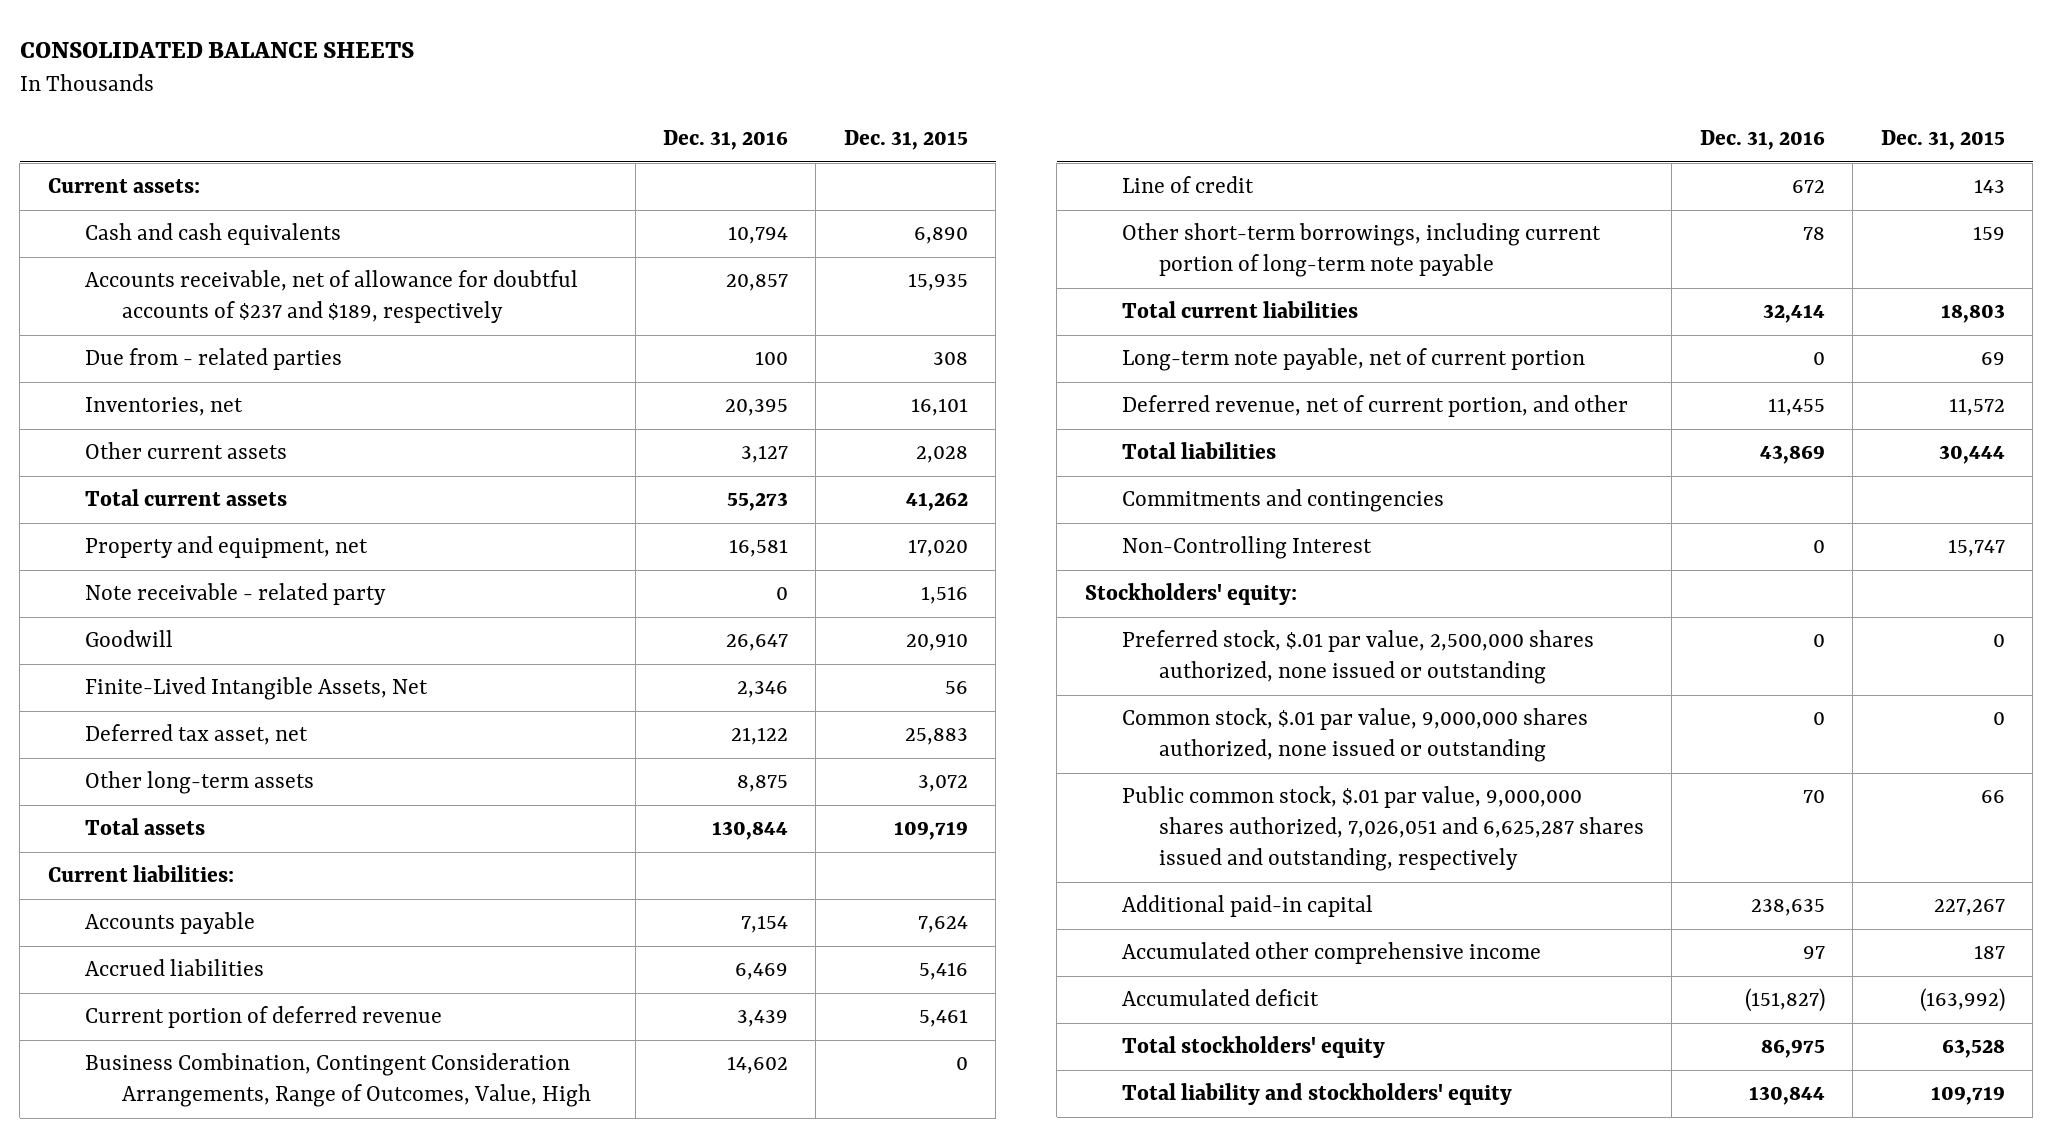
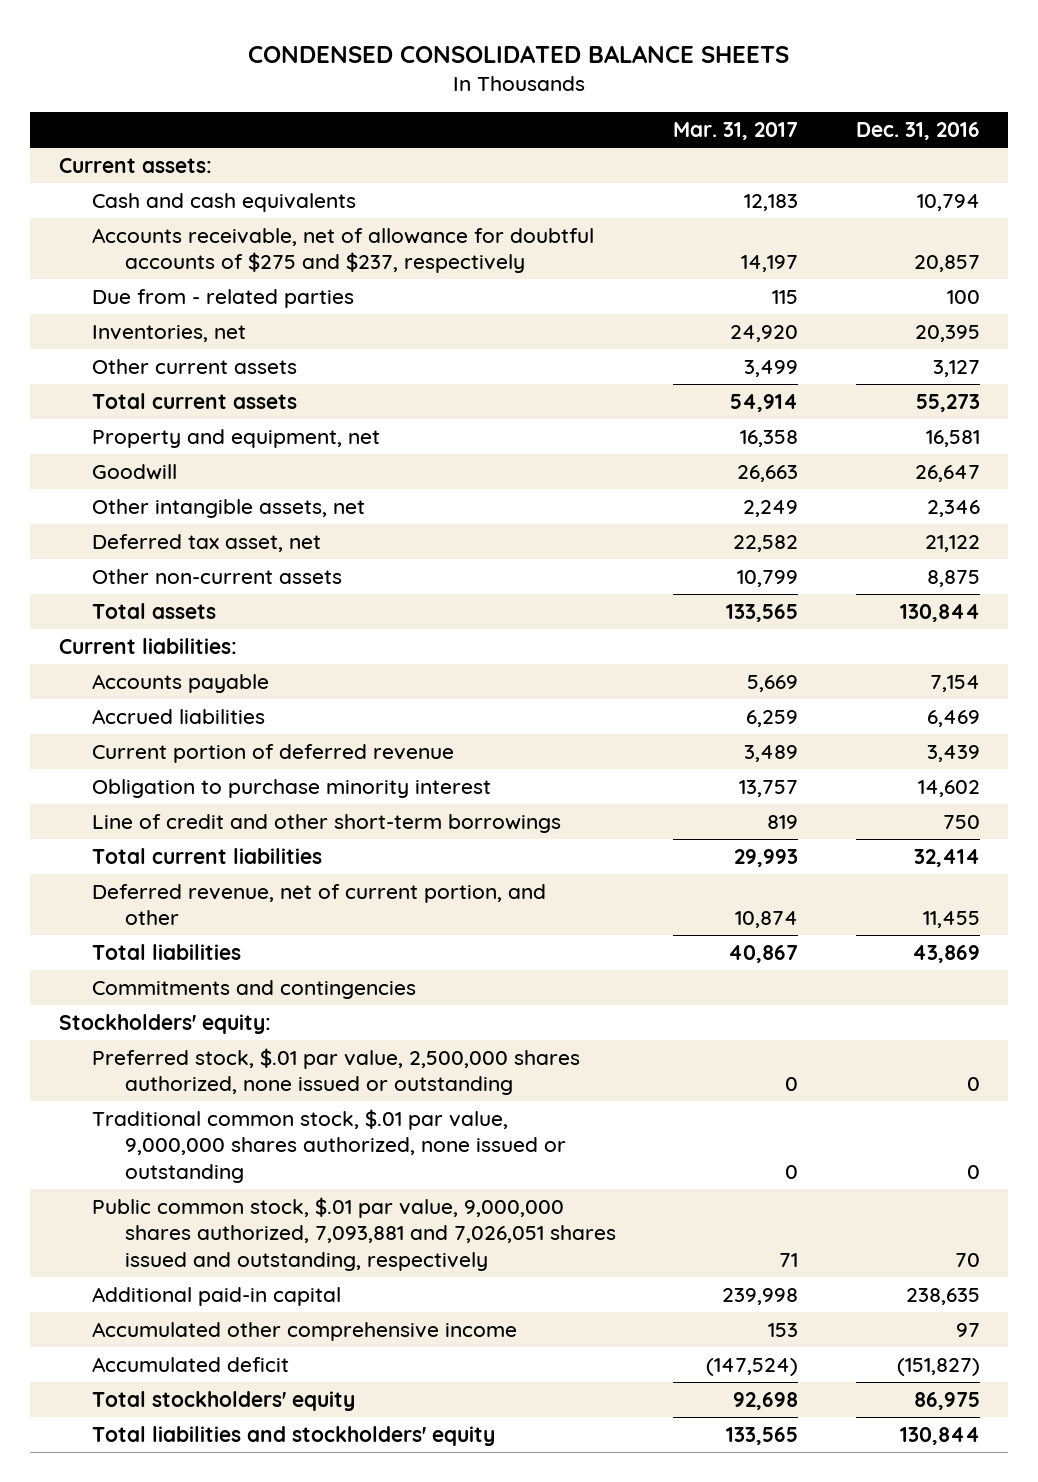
- CONSOLIDATED BALANCE SHEETS
+ CONDENSED CONSOLIDATED BALANCE SHEETS
- | Dec. 31, 2016 | Dec. 31, 2015
+ | Mar. 31, 2017 | Dec. 31, 2016
- Accounts receivable, net of allowance for doubtful accounts of $237 and $189, respectively | 20,857 | 15,935
+ Accounts receivable, net of allowance for doubtful accounts of $275 and $237, respectively | 14,197 | 20,857
- Note receivable - related party | 0 | 1,516
- Finite-Lived Intangible Assets, Net | 2,346 | 56
+ Other intangible assets, net | 2,249 | 2,346
- Other long-term assets | 8,875 | 3,072
+ Other non-current assets | 10,799 | 8,875
- Business Combination, Contingent Consideration Arrangements, Range of Outcomes, Value, High | 14,602 | 0
- Line of credit | 672 | 143
- Other short-term borrowings, including current portion of long-term note payable | 78 | 159
+ Obligation to purchase minority interest | 13,757 | 14,602
+ Line of credit and other short-term borrowings | 819 | 750
- Long-term note payable, net of current portion | 0 | 69
- Non-Controlling Interest | 0 | 15,747
- Common stock, $.01 par value, 9,000,000 shares authorized, none issued or outstanding | 0 | 0
- Public common stock, $.01 par value, 9,000,000 shares authorized, 7,026,051 and 6,625,287 shares issued and outstanding, respectively | 70 | 66
+ Traditional common stock, $.01 par value, 9,000,000 shares authorized, none issued or outstanding | 0 | 0
+ Public common stock, $.01 par value, 9,000,000 shares authorized, 7,093,881 and 7,026,051 shares issued and outstanding, respectively | 71 | 70
- Total liability and stockholders' equity | 130,844 | 109,719
+ Total liabilities and stockholders' equity | 133,565 | 130,844

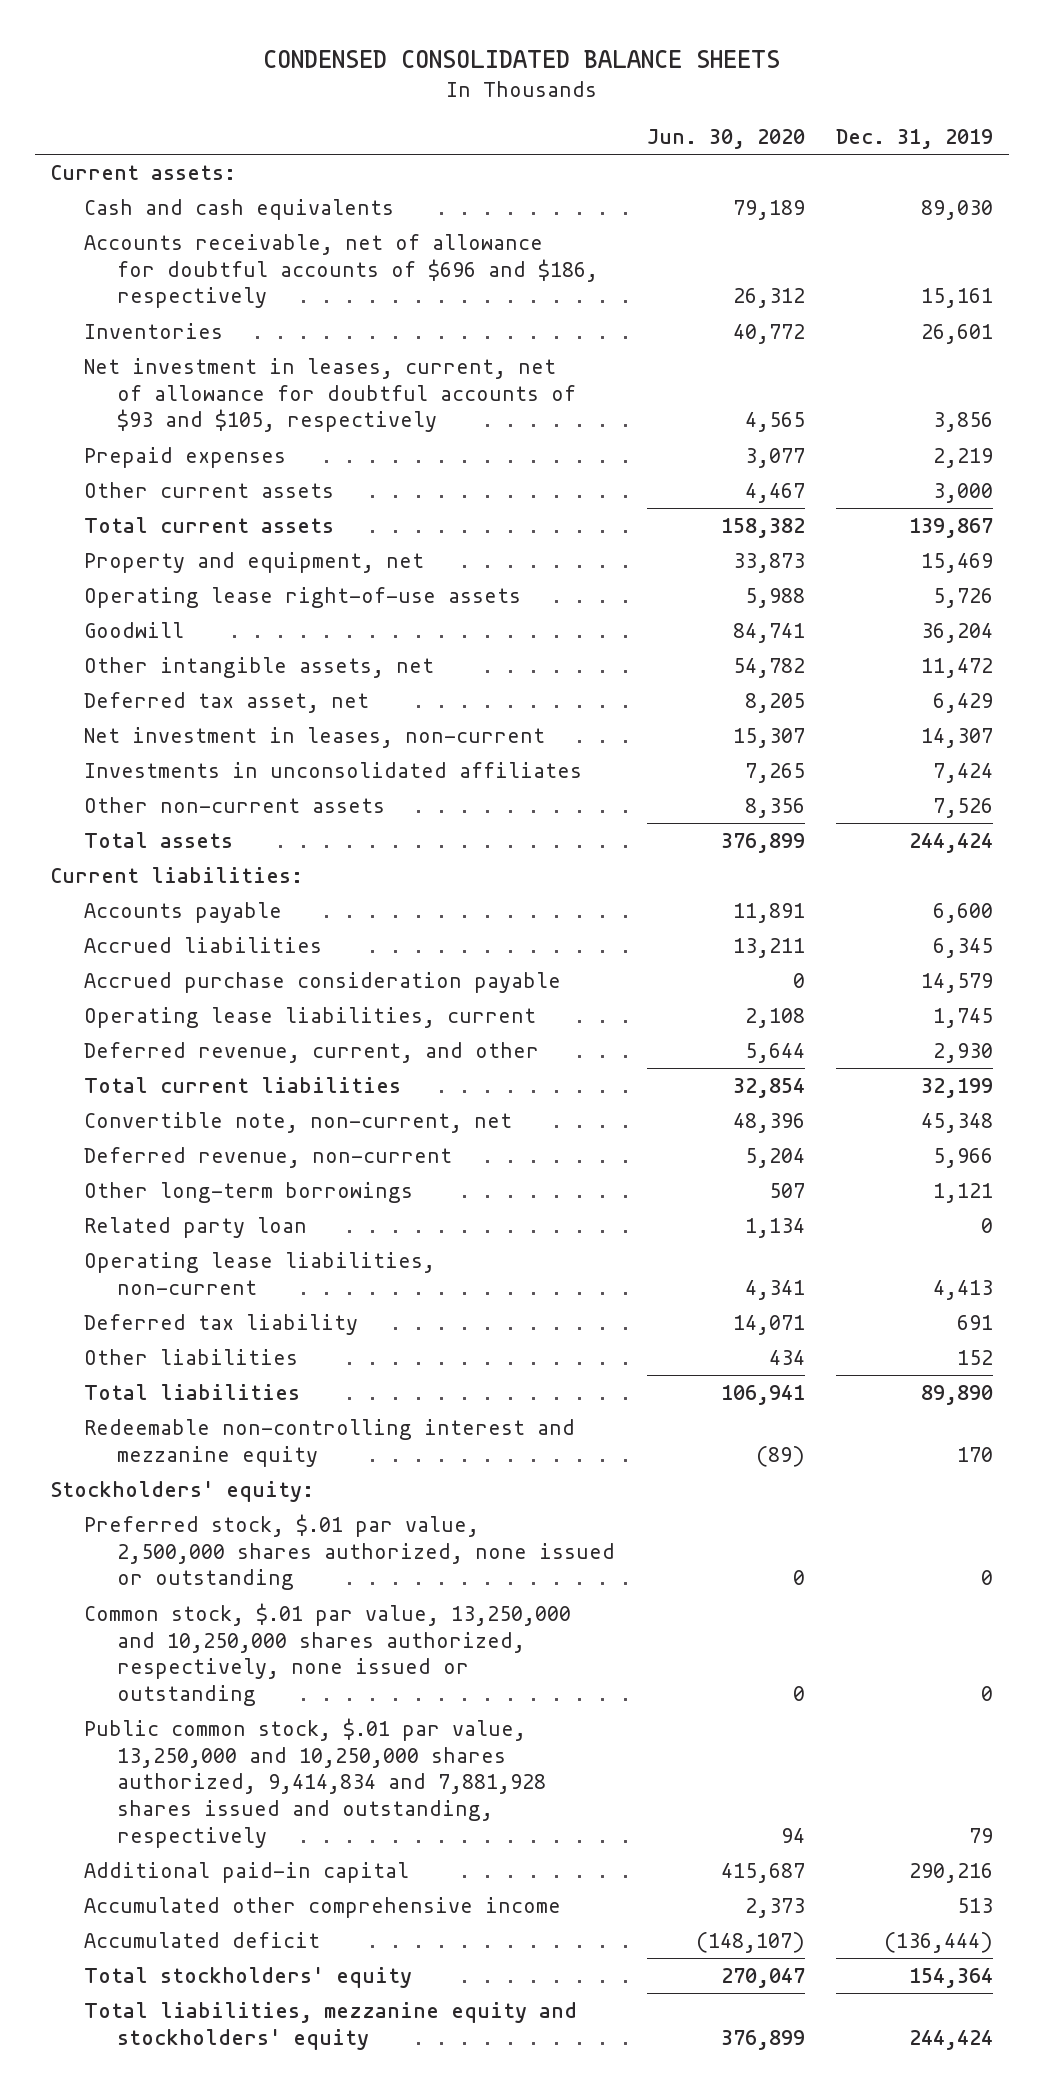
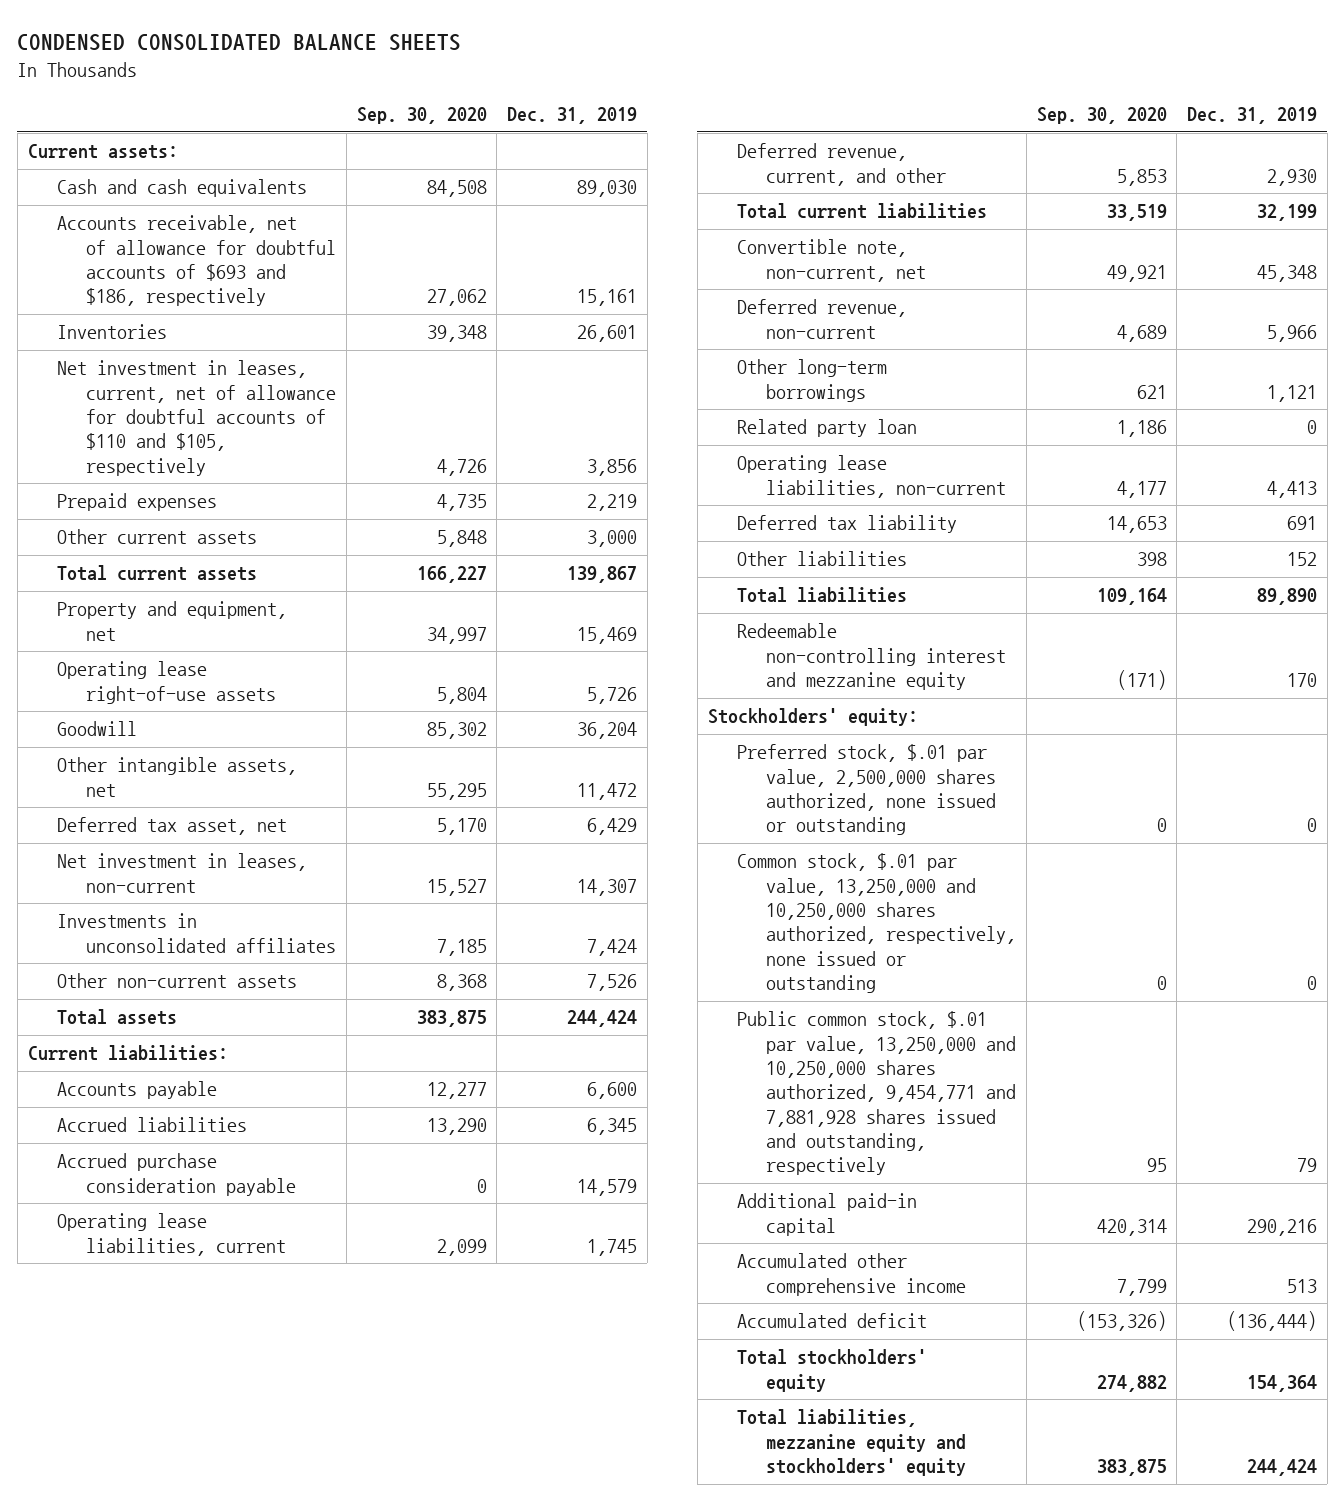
- | Jun. 30, 2020 | Dec. 31, 2019
+ | Sep. 30, 2020 | Dec. 31, 2019
- Accounts receivable, net of allowance for doubtful accounts of $696 and $186, respectively | 26,312 | 15,161
+ Accounts receivable, net of allowance for doubtful accounts of $693 and $186, respectively | 27,062 | 15,161
- Net investment in leases, current, net of allowance for doubtful accounts of $93 and $105, respectively | 4,565 | 3,856
+ Net investment in leases, current, net of allowance for doubtful accounts of $110 and $105, respectively | 4,726 | 3,856
- Public common stock, $.01 par value, 13,250,000 and 10,250,000 shares authorized, 9,414,834 and 7,881,928 shares issued and outstanding, respectively | 94 | 79
+ Public common stock, $.01 par value, 13,250,000 and 10,250,000 shares authorized, 9,454,771 and 7,881,928 shares issued and outstanding, respectively | 95 | 79

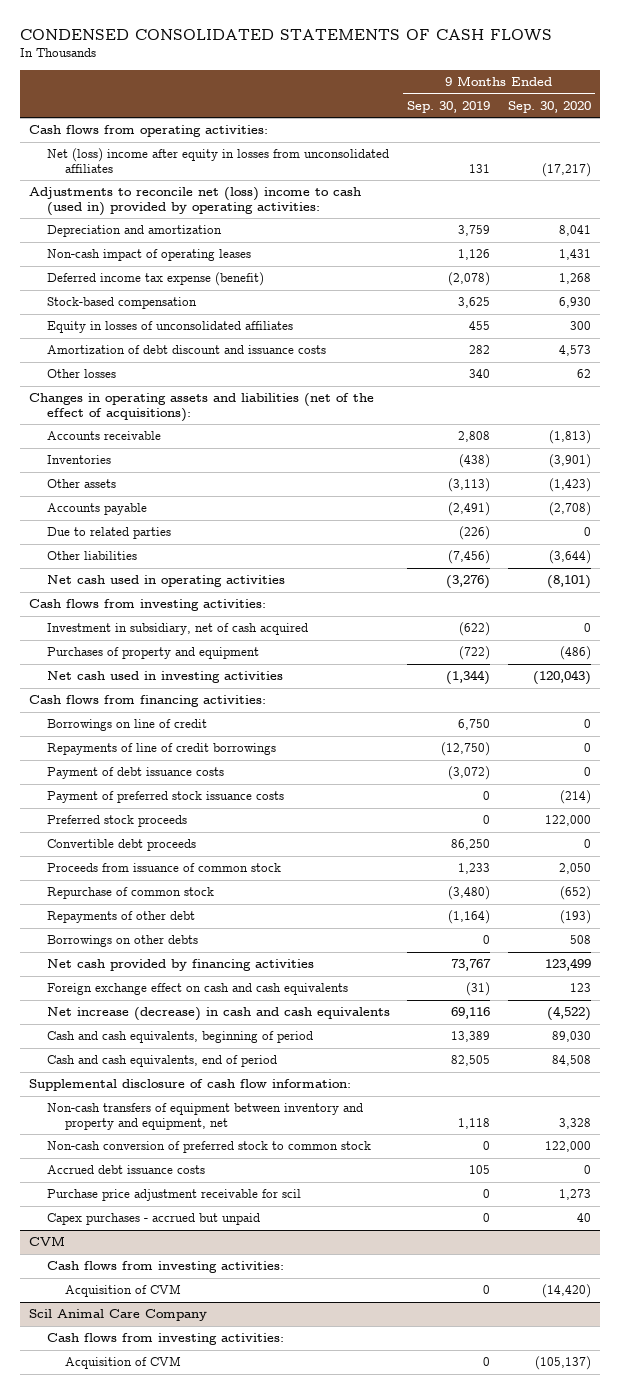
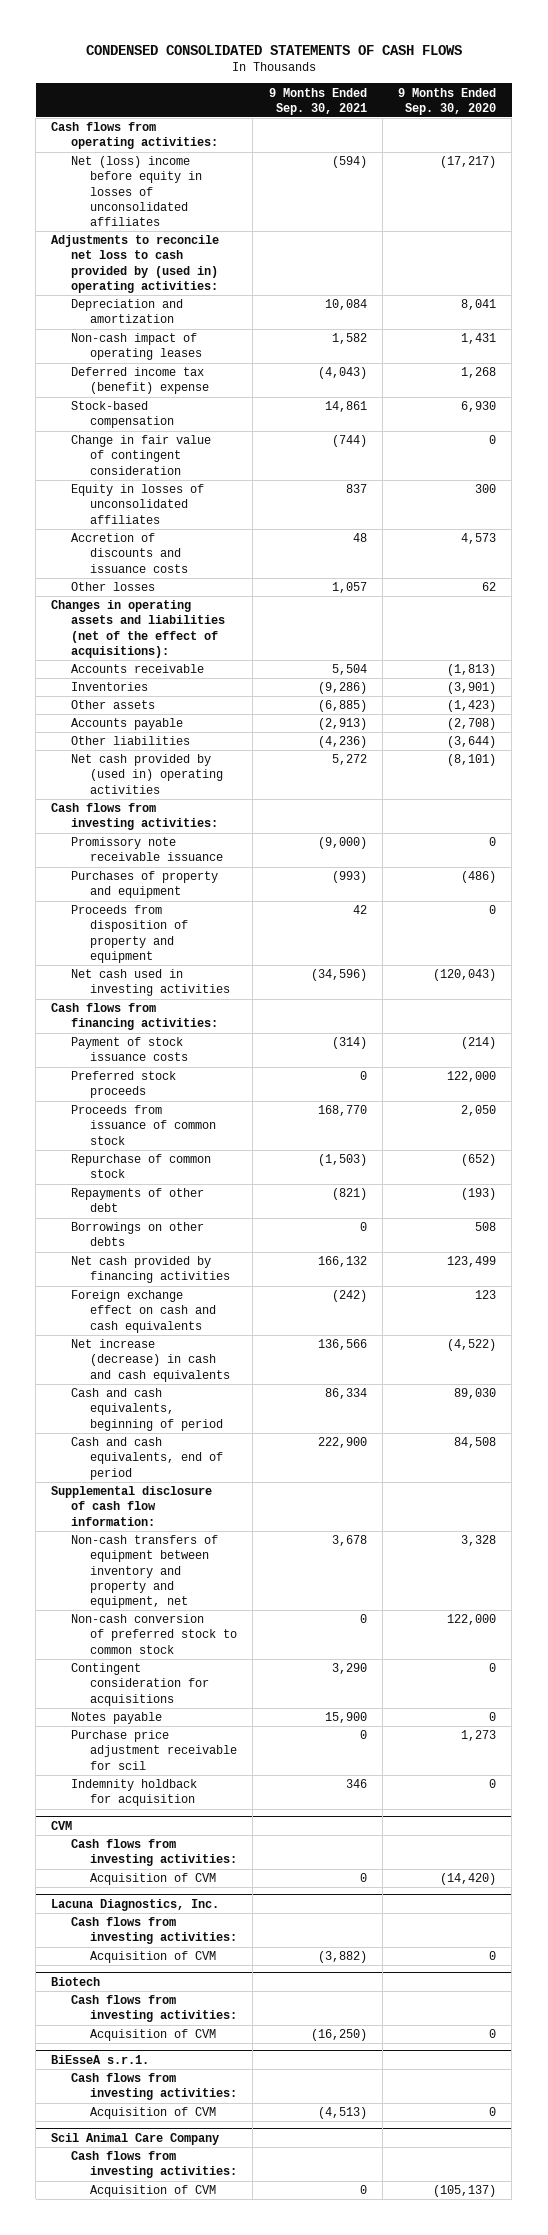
- | 9 Months Ended Sep. 30, 2019 | 9 Months Ended Sep. 30, 2020
+ | 9 Months Ended Sep. 30, 2021 | 9 Months Ended Sep. 30, 2020
- Net (loss) income after equity in losses from unconsolidated affiliates | 131 | (17,217)
- Adjustments to reconcile net (loss) income to cash (used in) provided by operating activities:
+ Net (loss) income before equity in losses of unconsolidated affiliates | (594) | (17,217)
+ Adjustments to reconcile net loss to cash provided by (used in) operating activities:
- Deferred income tax expense (benefit) | (2,078) | 1,268
+ Deferred income tax (benefit) expense | (4,043) | 1,268
+ Change in fair value of contingent consideration | (744) | 0
- Amortization of debt discount and issuance costs | 282 | 4,573
+ Accretion of discounts and issuance costs | 48 | 4,573
- Due to related parties | (226) | 0
- Net cash used in operating activities | (3,276) | (8,101)
+ Net cash provided by (used in) operating activities | 5,272 | (8,101)
- Investment in subsidiary, net of cash acquired | (622) | 0
+ Promissory note receivable issuance | (9,000) | 0
+ Proceeds from disposition of property and equipment | 42 | 0
- Borrowings on line of credit | 6,750 | 0
- Repayments of line of credit borrowings | (12,750) | 0
- Payment of debt issuance costs | (3,072) | 0
- Payment of preferred stock issuance costs | 0 | (214)
+ Payment of stock issuance costs | (314) | (214)
- Convertible debt proceeds | 86,250 | 0
- Accrued debt issuance costs | 105 | 0
+ Contingent consideration for acquisitions | 3,290 | 0
+ Notes payable | 15,900 | 0
- Capex purchases - accrued but unpaid | 0 | 40
+ Indemnity holdback for acquisition | 346 | 0
+ Lacuna Diagnostics, Inc.
+ Cash flows from investing activities:
+ Acquisition of CVM | (3,882) | 0
+ Biotech
+ Cash flows from investing activities:
+ Acquisition of CVM | (16,250) | 0
+ BiEsseA s.r.1.
+ Cash flows from investing activities:
+ Acquisition of CVM | (4,513) | 0

